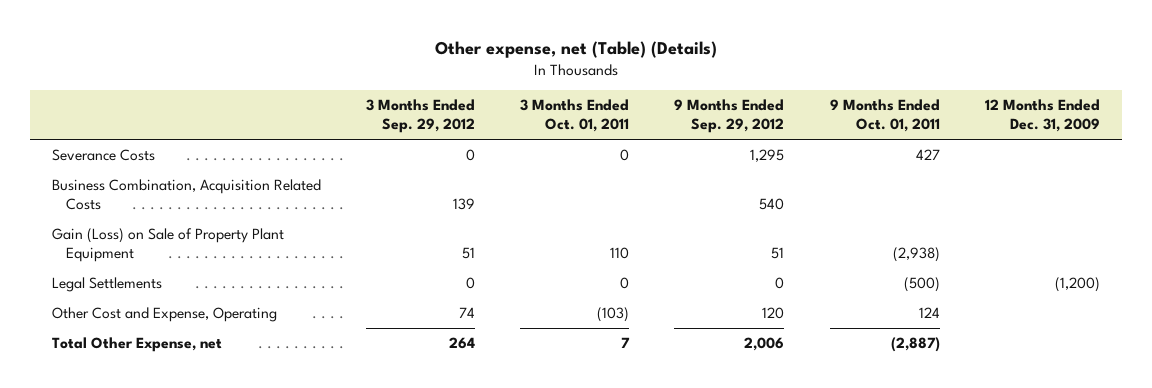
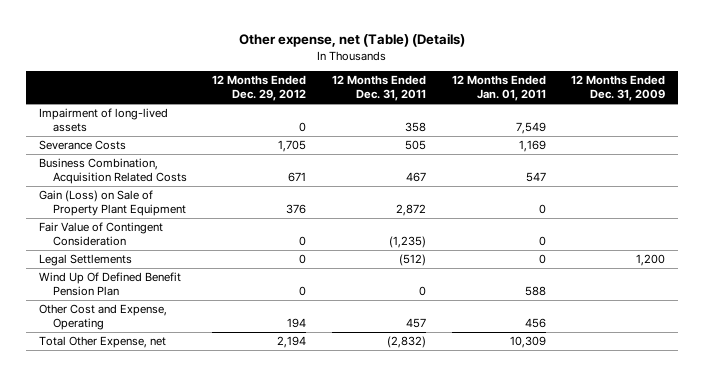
- | 3 Months Ended Sep. 29, 2012 | 3 Months Ended Oct. 01, 2011 | 9 Months Ended Sep. 29, 2012 | 9 Months Ended Oct. 01, 2011 | 12 Months Ended Dec. 31, 2009
+ | 12 Months Ended Dec. 29, 2012 | 12 Months Ended Dec. 31, 2011 | 12 Months Ended Jan. 01, 2011 | 12 Months Ended Dec. 31, 2009
+ Impairment of long-lived assets | 0 | 358 | 7,549 |
- Legal Settlements | 0 | 0 | 0 | (500) | (1,200)
+ Fair Value of Contingent Consideration | 0 | (1,235) | 0 |
+ Legal Settlements | 0 | (512) | 0 | 1,200
+ Wind Up Of Defined Benefit Pension Plan | 0 | 0 | 588 |

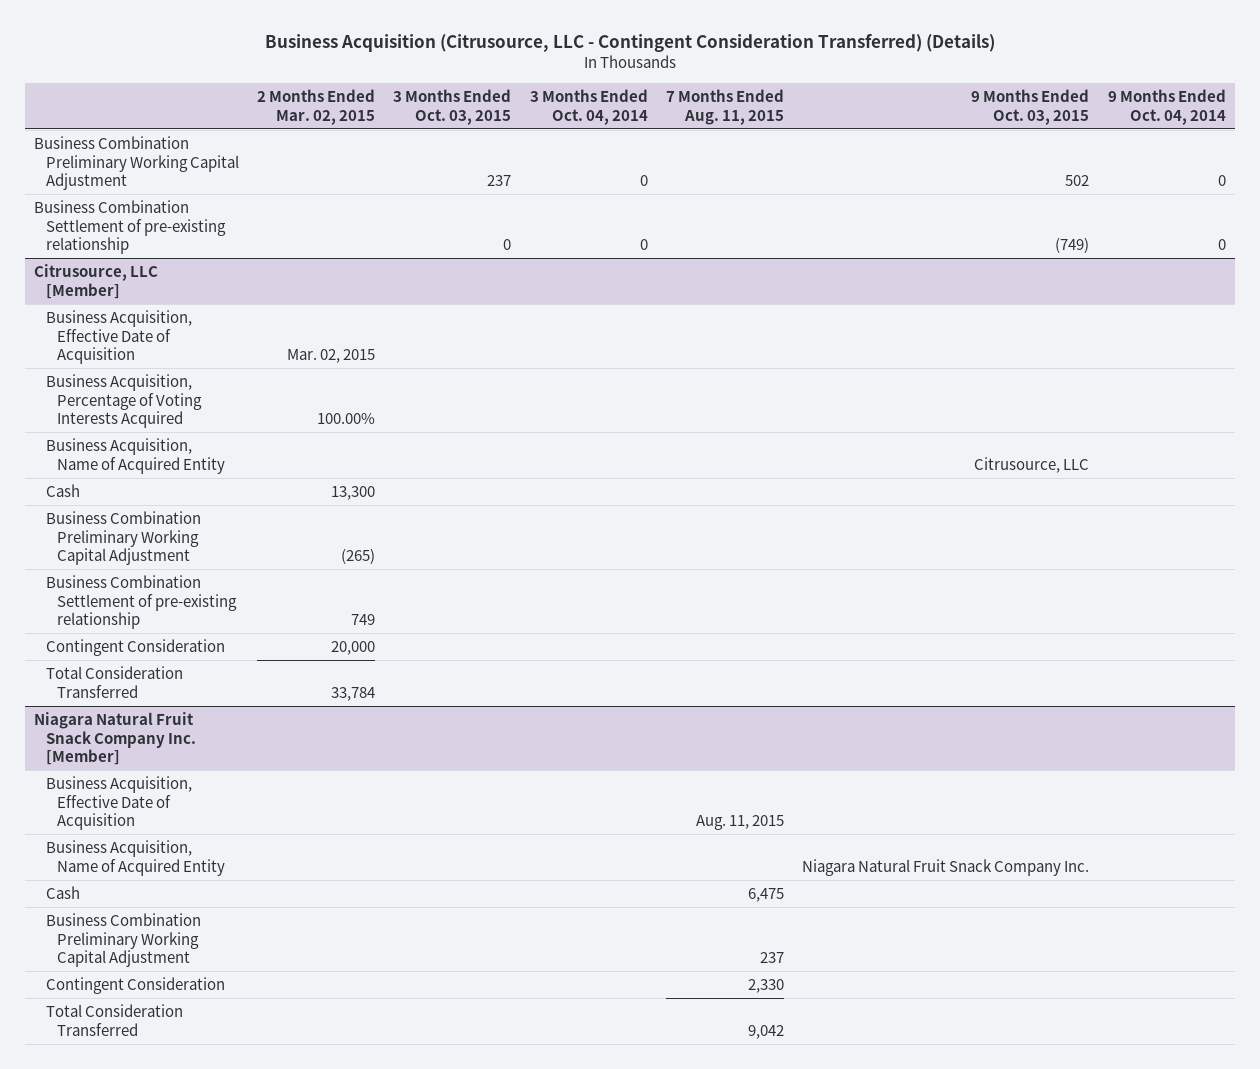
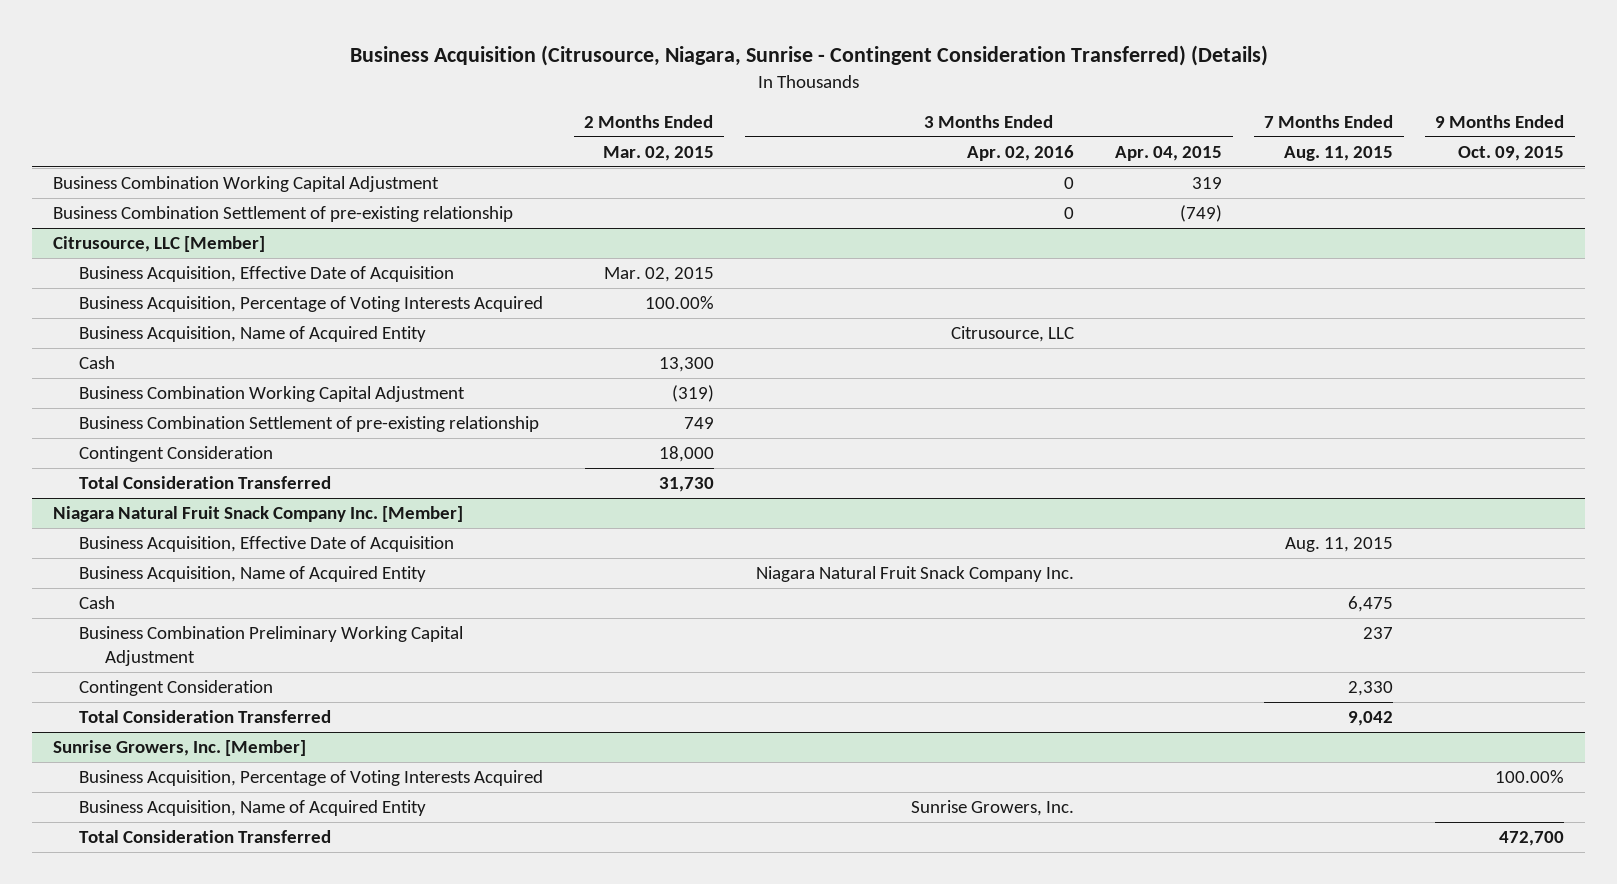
- Business Acquisition (Citrusource, LLC - Contingent Consideration Transferred) (Details)
+ Business Acquisition (Citrusource, Niagara, Sunrise - Contingent Consideration Transferred) (Details)
- | 2 Months Ended Mar. 02, 2015 | 3 Months Ended Oct. 03, 2015 | 3 Months Ended Oct. 04, 2014 | 7 Months Ended Aug. 11, 2015 | 9 Months Ended Oct. 03, 2015 | 9 Months Ended Oct. 04, 2014
+ | 2 Months Ended Mar. 02, 2015 | 3 Months Ended Apr. 02, 2016 | 3 Months Ended Apr. 04, 2015 | 7 Months Ended Aug. 11, 2015 | 9 Months Ended Oct. 09, 2015
- Business Combination Preliminary Working Capital Adjustment | | 237 | 0 | | 502 | 0
+ Business Combination Working Capital Adjustment | | 0 | 319 | |
@ Citrusource, LLC [Member]
- Business Combination Preliminary Working Capital Adjustment | (265) | | | | |
+ Business Combination Working Capital Adjustment | (319) | | | |
- Contingent Consideration | 20,000 | | | | |
- Total Consideration Transferred | 33,784 | | | | |
+ Contingent Consideration | 18,000 | | | |
+ Total Consideration Transferred | 31,730 | | | |
+ Sunrise Growers, Inc. [Member]
+ Business Acquisition, Percentage of Voting Interests Acquired | | | | | 100.00%
+ Business Acquisition, Name of Acquired Entity | | Sunrise Growers, Inc. | | |
+ Total Consideration Transferred | | | | | 472,700

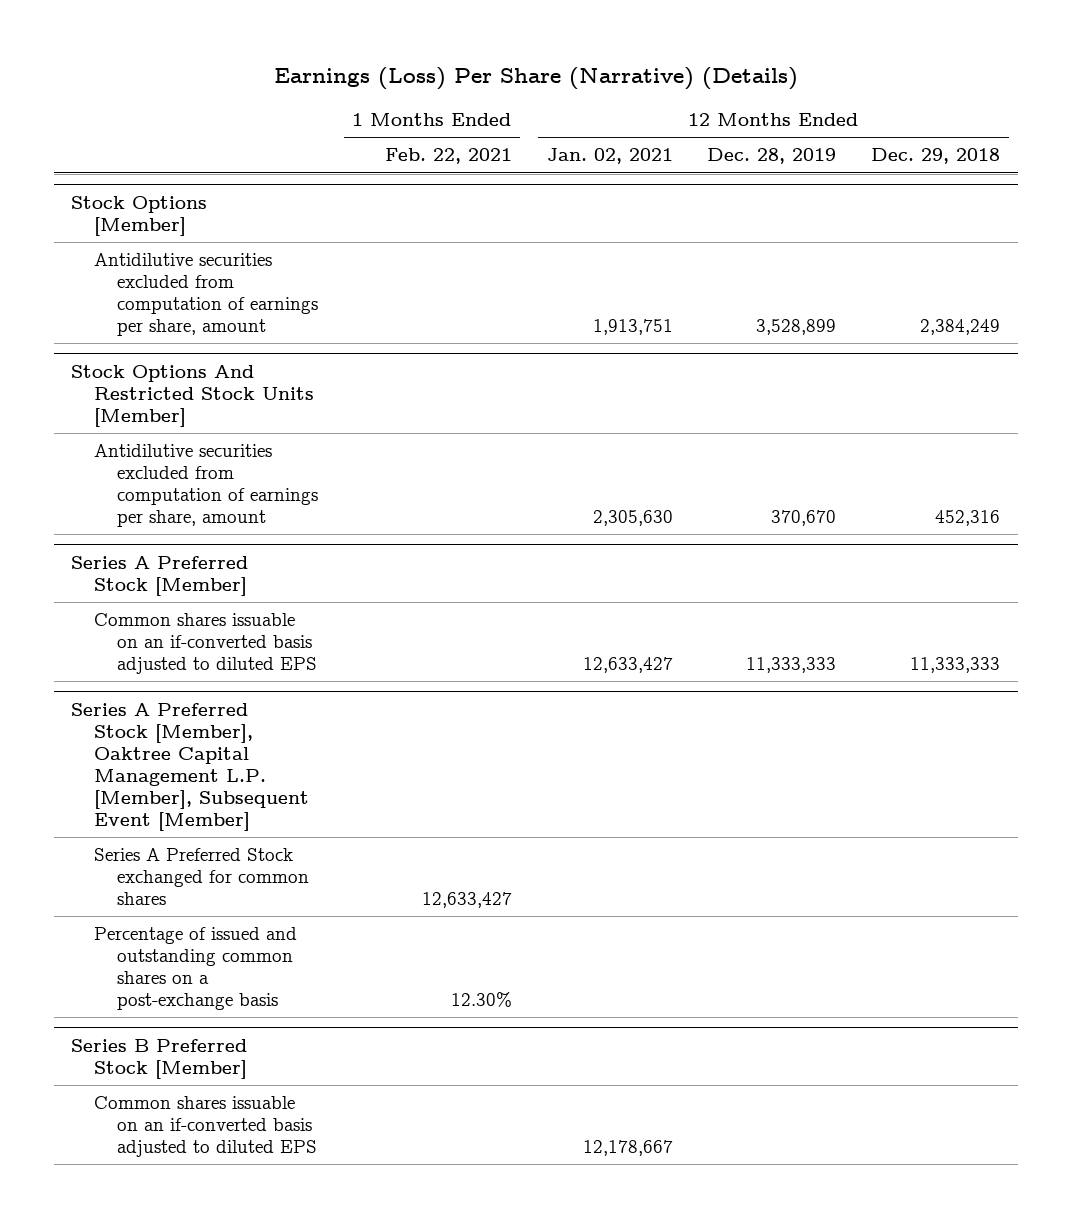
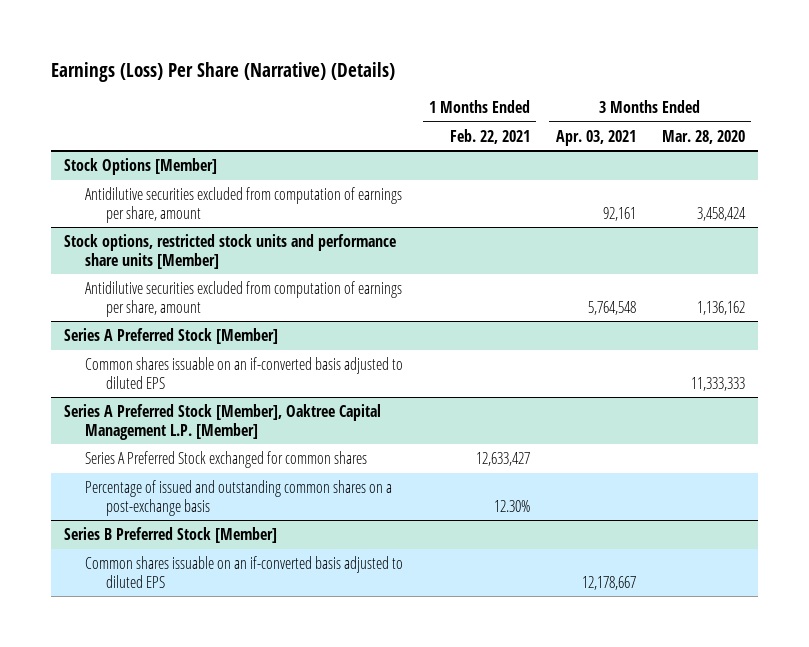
- | 1 Months Ended Feb. 22, 2021 | 12 Months Ended Jan. 02, 2021 | 12 Months Ended Dec. 28, 2019 | 12 Months Ended Dec. 29, 2018
+ | 1 Months Ended Feb. 22, 2021 | 3 Months Ended Apr. 03, 2021 | 3 Months Ended Mar. 28, 2020
- Stock Options And Restricted Stock Units [Member]
+ Stock options, restricted stock units and performance share units [Member]
- Series A Preferred Stock [Member], Oaktree Capital Management L.P. [Member], Subsequent Event [Member]
+ Series A Preferred Stock [Member], Oaktree Capital Management L.P. [Member]

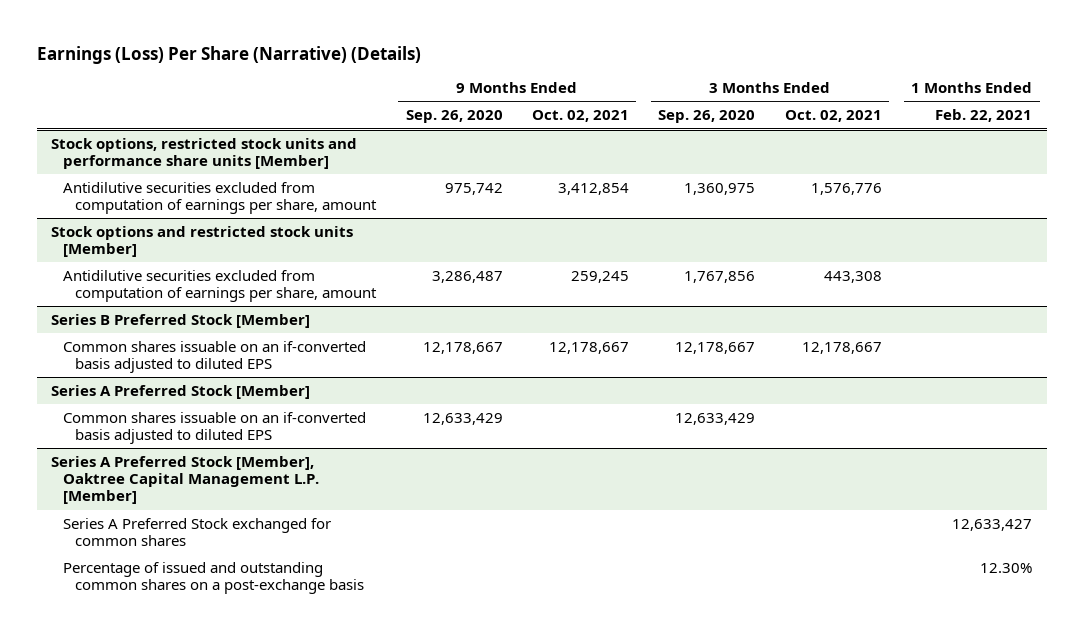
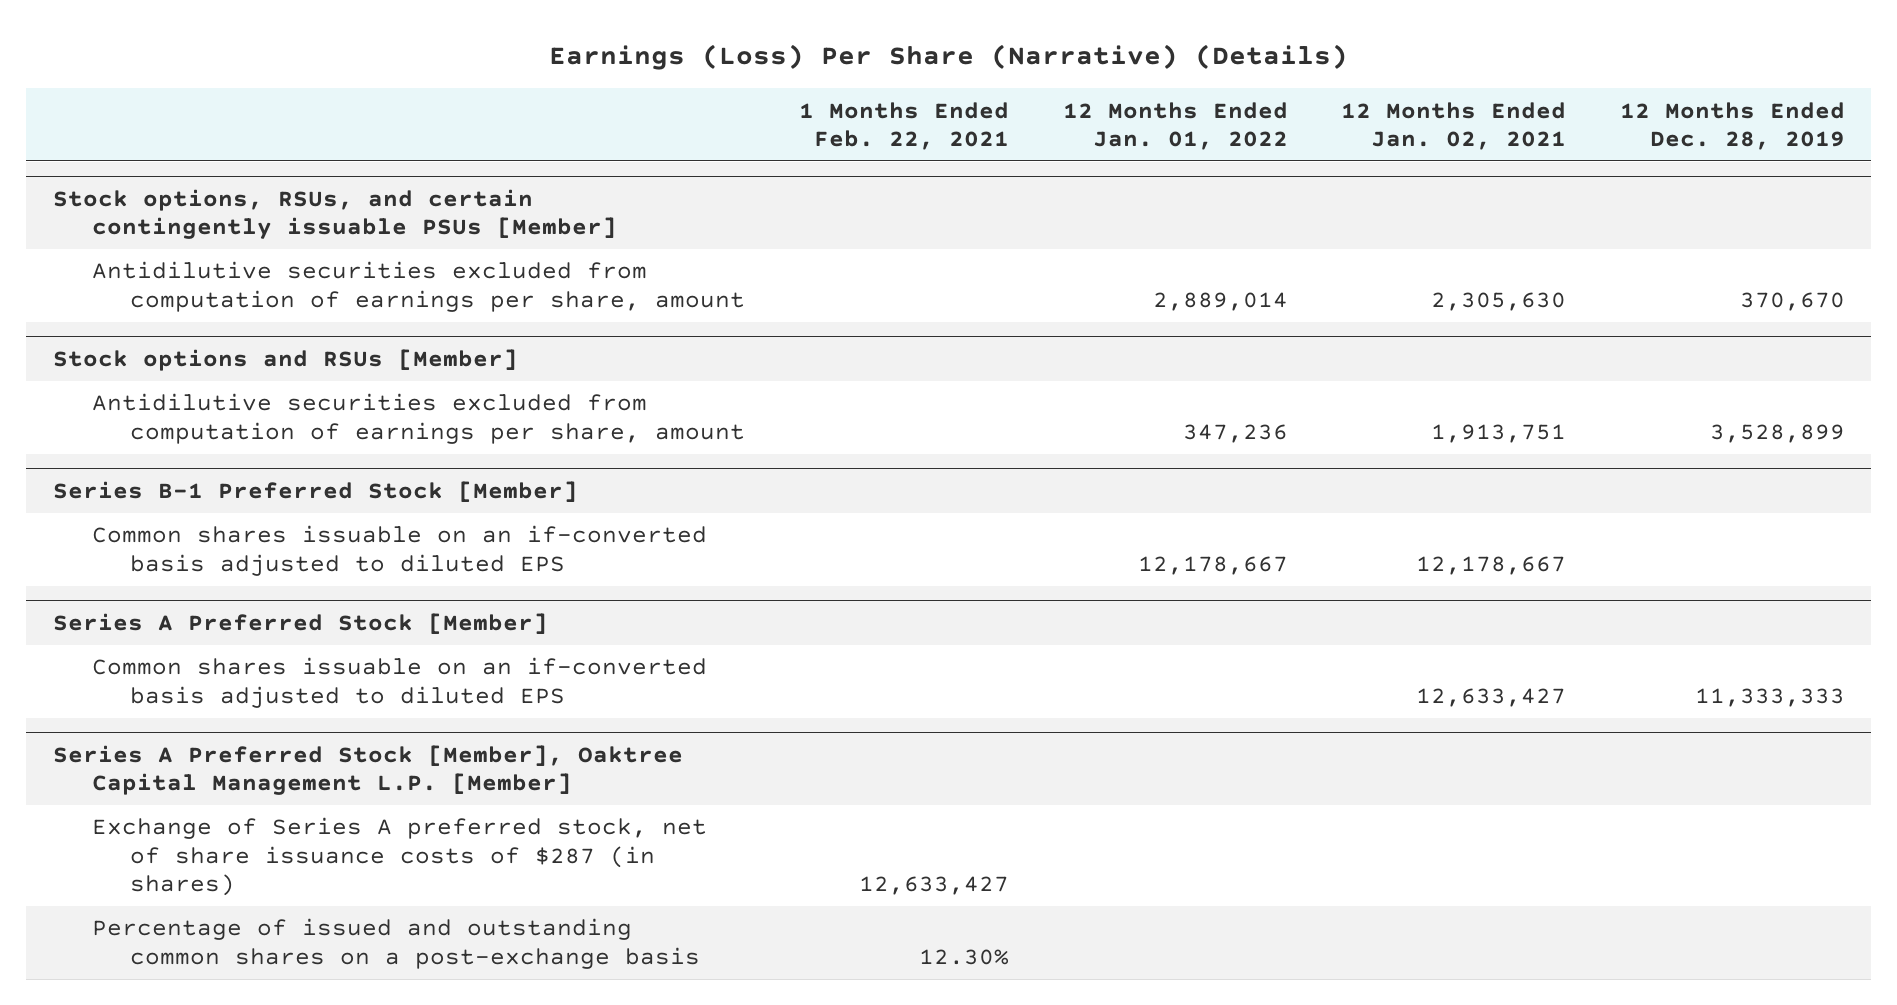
- | 9 Months Ended Sep. 26, 2020 | 9 Months Ended Oct. 02, 2021 | 3 Months Ended Sep. 26, 2020 | 3 Months Ended Oct. 02, 2021 | 1 Months Ended Feb. 22, 2021
+ | 1 Months Ended Feb. 22, 2021 | 12 Months Ended Jan. 01, 2022 | 12 Months Ended Jan. 02, 2021 | 12 Months Ended Dec. 28, 2019
- Stock options, restricted stock units and performance share units [Member]
+ Stock options, RSUs, and certain contingently issuable PSUs [Member]
- Stock options and restricted stock units [Member]
+ Stock options and RSUs [Member]
- Series B Preferred Stock [Member]
+ Series B-1 Preferred Stock [Member]
@ Series A Preferred Stock [Member], Oaktree Capital Management L.P. [Member]
- Series A Preferred Stock exchanged for common shares | | | | | 12,633,427
+ Exchange of Series A preferred stock, net of share issuance costs of $287 (in shares) | 12,633,427 | | |

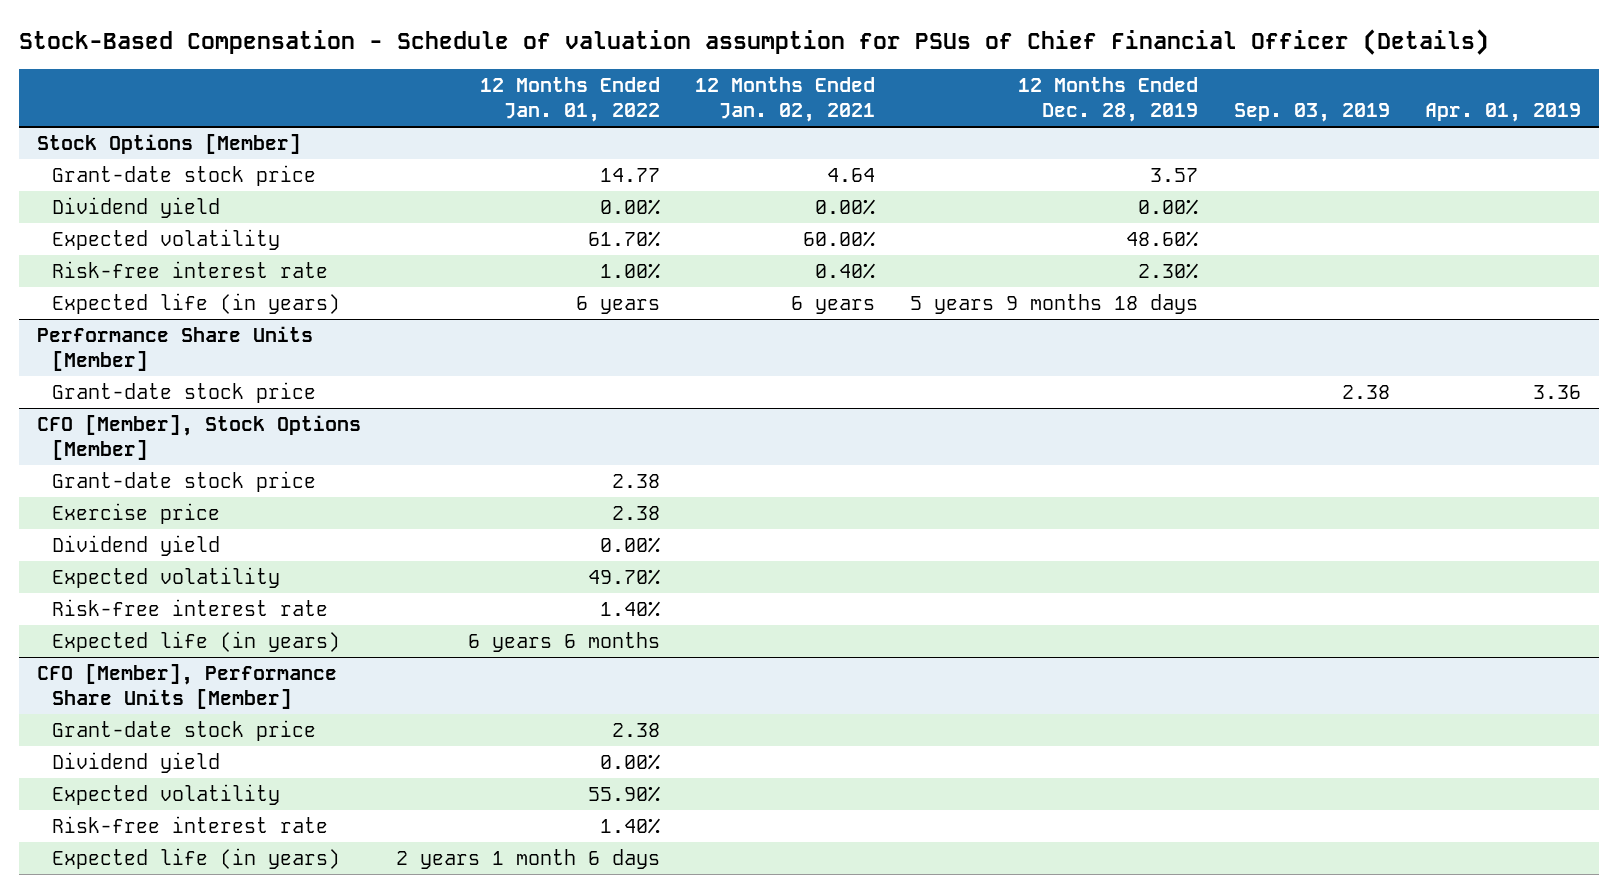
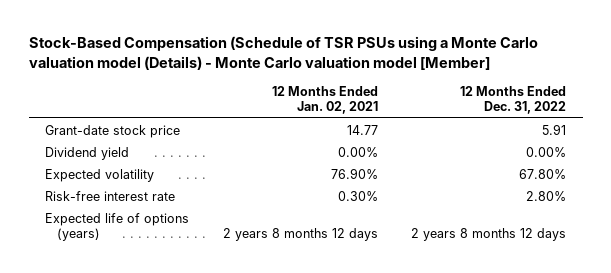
- Stock-Based Compensation - Schedule of valuation assumption for PSUs of Chief Financial Officer (Details)
+ Stock-Based Compensation (Schedule of TSR PSUs using a Monte Carlo valuation model (Details) - Monte Carlo valuation model [Member]
- | 12 Months Ended Jan. 01, 2022 | 12 Months Ended Jan. 02, 2021 | 12 Months Ended Dec. 28, 2019 | Sep. 03, 2019 | Apr. 01, 2019
+ | 12 Months Ended Jan. 02, 2021 | 12 Months Ended Dec. 31, 2022
- Stock Options [Member]
- Grant-date stock price | 14.77 | 4.64 | 3.57 | |
- Dividend yield | 0.00% | 0.00% | 0.00% | |
- Expected volatility | 61.70% | 60.00% | 48.60% | |
- Risk-free interest rate | 1.00% | 0.40% | 2.30% | |
- Expected life (in years) | 6 years | 6 years | 5 years 9 months 18 days | |
- Performance Share Units [Member]
- Grant-date stock price | | | | 2.38 | 3.36
- CFO [Member], Stock Options [Member]
- Grant-date stock price | 2.38 | | | |
- Exercise price | 2.38 | | | |
- Dividend yield | 0.00% | | | |
- Expected volatility | 49.70% | | | |
- Risk-free interest rate | 1.40% | | | |
- Expected life (in years) | 6 years 6 months | | | |
- CFO [Member], Performance Share Units [Member]
- Grant-date stock price | 2.38 | | | |
- Dividend yield | 0.00% | | | |
- Expected volatility | 55.90% | | | |
- Risk-free interest rate | 1.40% | | | |
- Expected life (in years) | 2 years 1 month 6 days | | | |
+ Grant-date stock price | 14.77 | 5.91
+ Dividend yield | 0.00% | 0.00%
+ Expected volatility | 76.90% | 67.80%
+ Risk-free interest rate | 0.30% | 2.80%
+ Expected life of options (years) | 2 years 8 months 12 days | 2 years 8 months 12 days

